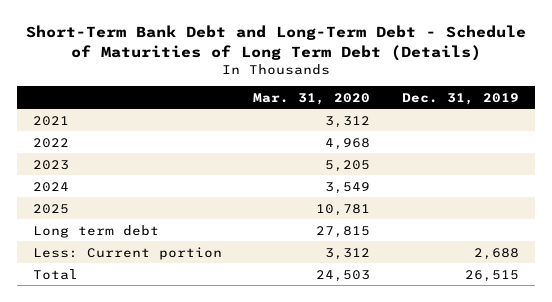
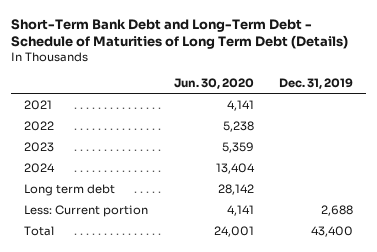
- | Mar. 31, 2020 | Dec. 31, 2019
+ | Jun. 30, 2020 | Dec. 31, 2019
- 2025 | 10,781 |
- Total | 24,503 | 26,515
+ Total | 24,001 | 43,400

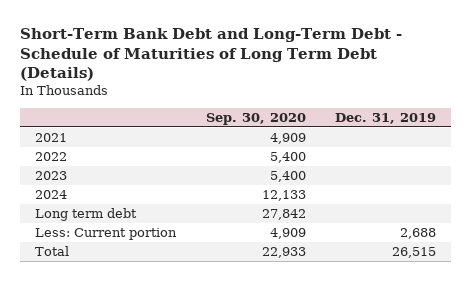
- | Jun. 30, 2020 | Dec. 31, 2019
+ | Sep. 30, 2020 | Dec. 31, 2019
- Total | 24,001 | 43,400
+ Total | 22,933 | 26,515

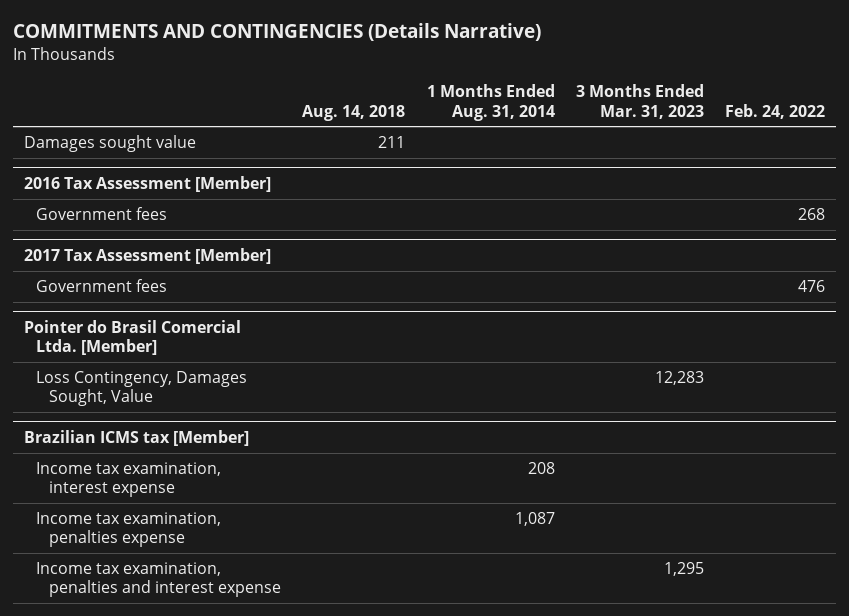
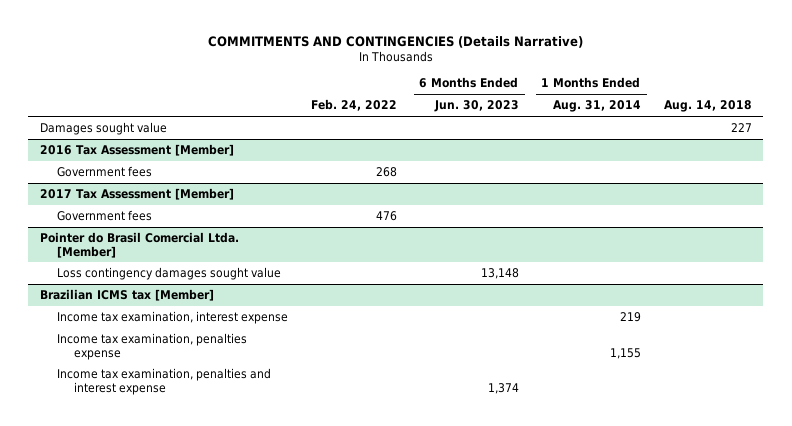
- | Aug. 14, 2018 | 1 Months Ended Aug. 31, 2014 | 3 Months Ended Mar. 31, 2023 | Feb. 24, 2022
+ | Feb. 24, 2022 | 6 Months Ended Jun. 30, 2023 | 1 Months Ended Aug. 31, 2014 | Aug. 14, 2018
- Damages sought value | 211 | | |
+ Damages sought value | | | | 227
@ Pointer do Brasil Comercial Ltda. [Member]
- Loss Contingency, Damages Sought, Value | | | 12,283 |
+ Loss contingency damages sought value | | 13,148 | |
@ Brazilian ICMS tax [Member]
- Income tax examination, interest expense | | 208 | |
- Income tax examination, penalties expense | | 1,087 | |
+ Income tax examination, interest expense | | | 219 |
+ Income tax examination, penalties expense | | | 1,155 |

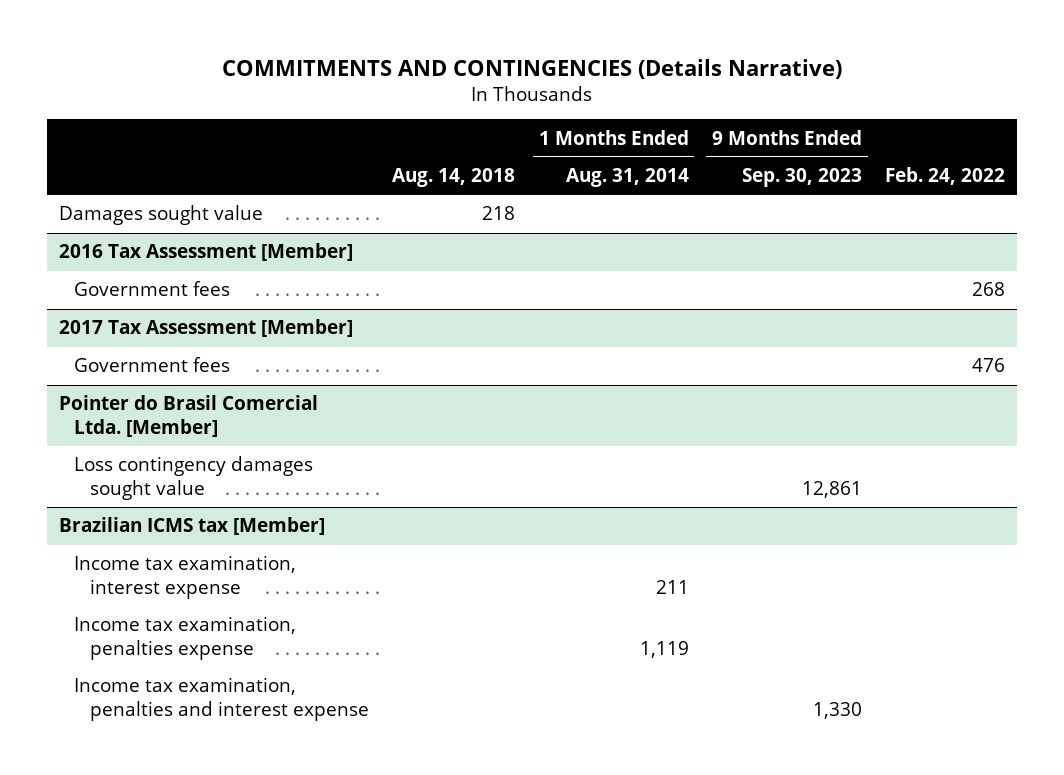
- | Feb. 24, 2022 | 6 Months Ended Jun. 30, 2023 | 1 Months Ended Aug. 31, 2014 | Aug. 14, 2018
+ | Aug. 14, 2018 | 1 Months Ended Aug. 31, 2014 | 9 Months Ended Sep. 30, 2023 | Feb. 24, 2022
- Damages sought value | | | | 227
+ Damages sought value | 218 | | |
@ Brazilian ICMS tax [Member]
- Income tax examination, interest expense | | | 219 |
- Income tax examination, penalties expense | | | 1,155 |
+ Income tax examination, interest expense | | 211 | |
+ Income tax examination, penalties expense | | 1,119 | |

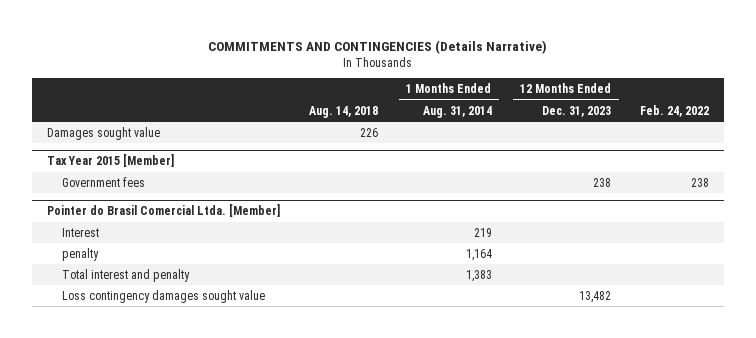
- | Aug. 14, 2018 | 1 Months Ended Aug. 31, 2014 | 9 Months Ended Sep. 30, 2023 | Feb. 24, 2022
+ | Aug. 14, 2018 | 1 Months Ended Aug. 31, 2014 | 12 Months Ended Dec. 31, 2023 | Feb. 24, 2022
- Damages sought value | 218 | | |
- 2016 Tax Assessment [Member]
- Government fees | | | | 268
- 2017 Tax Assessment [Member]
- Government fees | | | | 476
+ Damages sought value | 226 | | |
+ Tax Year 2015 [Member]
+ Government fees | | | 238 | 238
@ Pointer do Brasil Comercial Ltda. [Member]
+ Interest | | 219 | |
+ penalty | | 1,164 | |
+ Total interest and penalty | | 1,383 | |
- Brazilian ICMS tax [Member]
- Income tax examination, interest expense | | 211 | |
- Income tax examination, penalties expense | | 1,119 | |
- Income tax examination, penalties and interest expense | | | 1,330 |

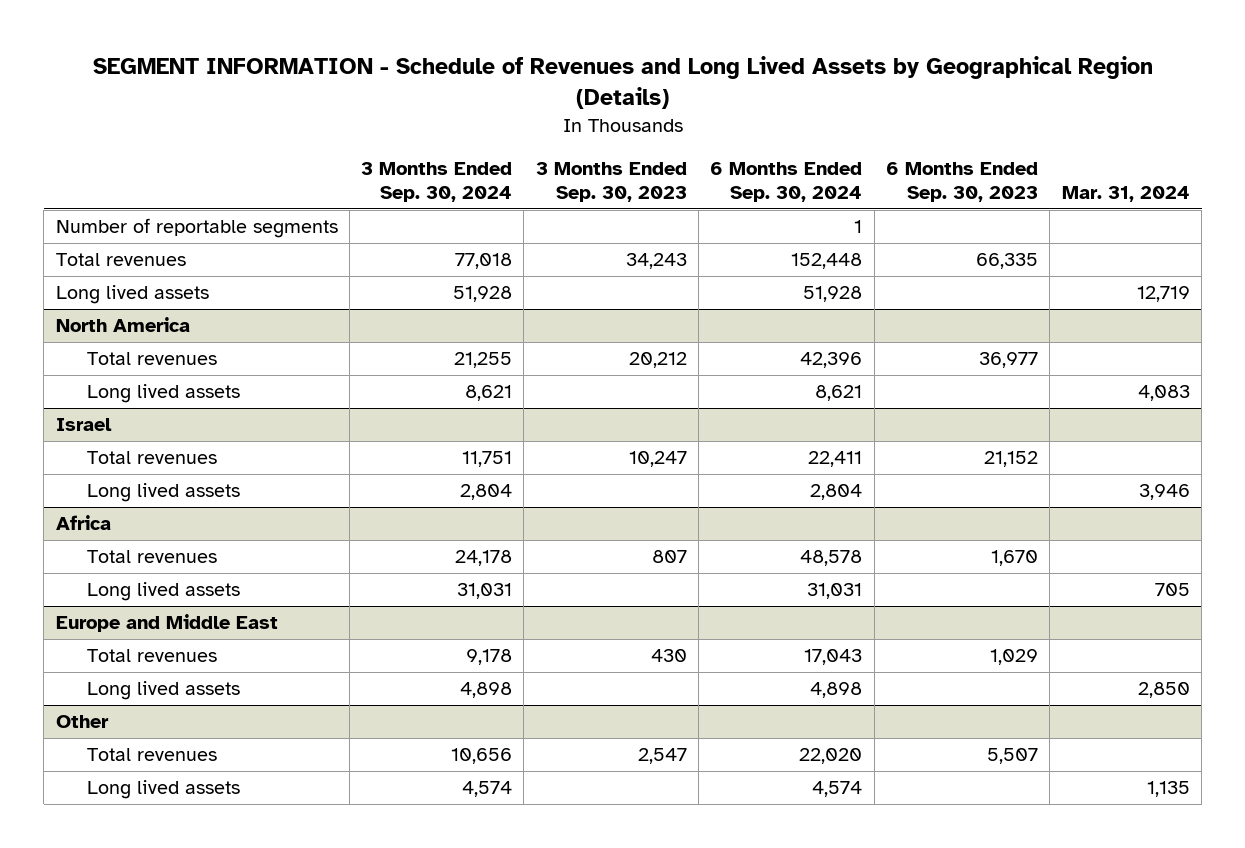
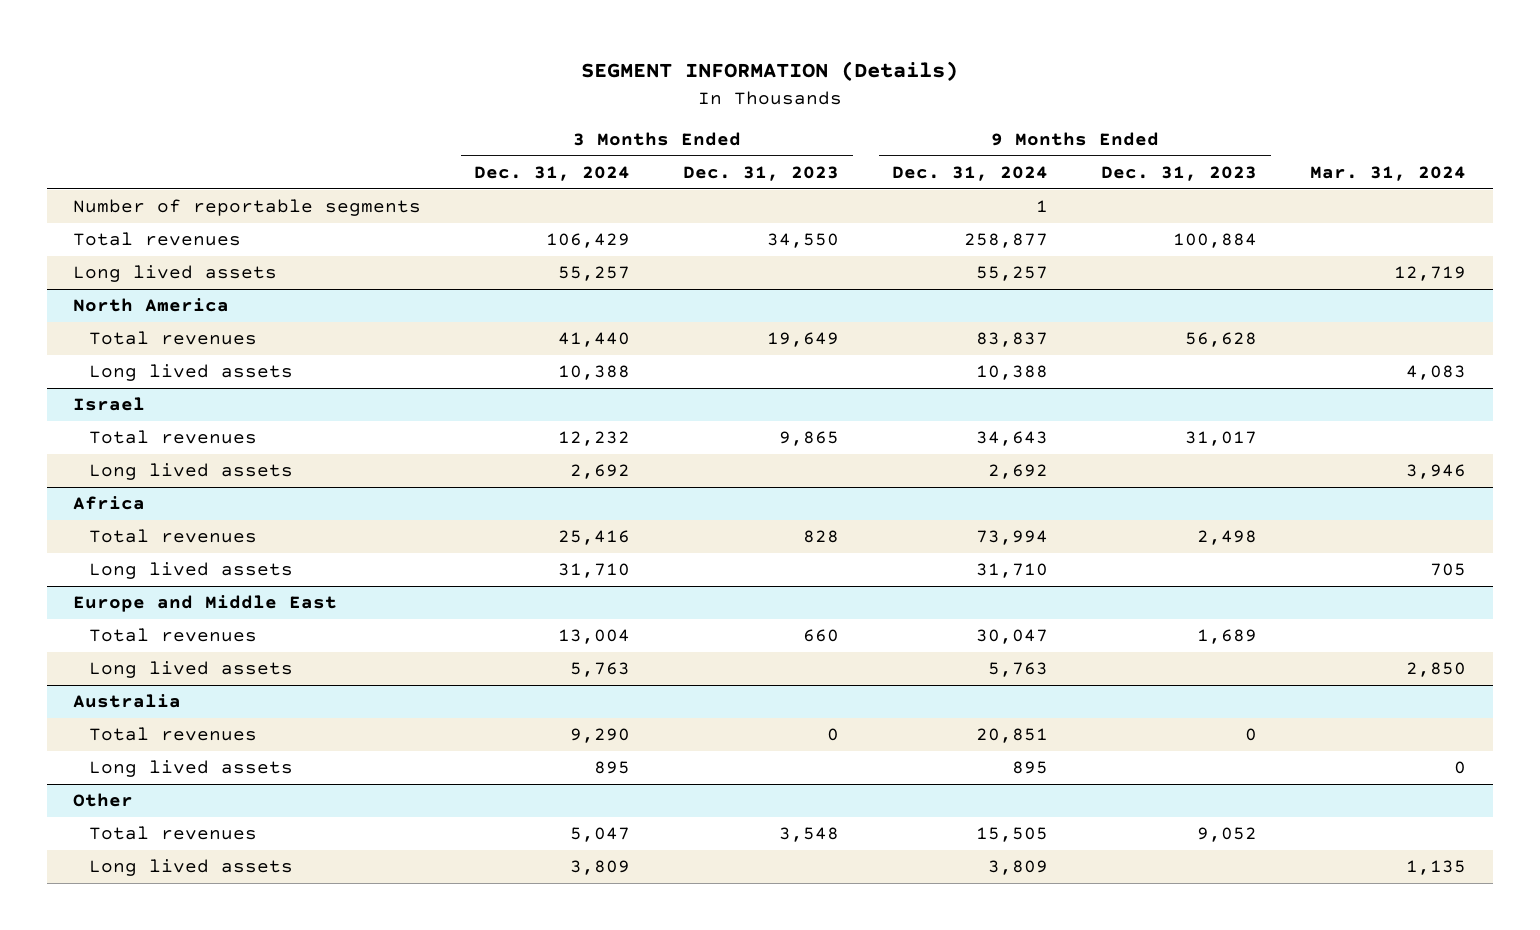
- SEGMENT INFORMATION - Schedule of Revenues and Long Lived Assets by Geographical Region (Details)
+ SEGMENT INFORMATION (Details)
- | 3 Months Ended Sep. 30, 2024 | 3 Months Ended Sep. 30, 2023 | 6 Months Ended Sep. 30, 2024 | 6 Months Ended Sep. 30, 2023 | Mar. 31, 2024
+ | 3 Months Ended Dec. 31, 2024 | 3 Months Ended Dec. 31, 2023 | 9 Months Ended Dec. 31, 2024 | 9 Months Ended Dec. 31, 2023 | Mar. 31, 2024
+ Australia
+ Total revenues | 9,290 | 0 | 20,851 | 0 |
+ Long lived assets | 895 | | 895 | | 0

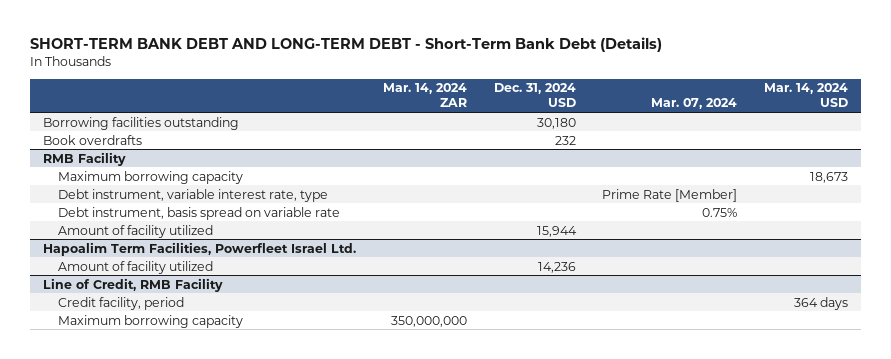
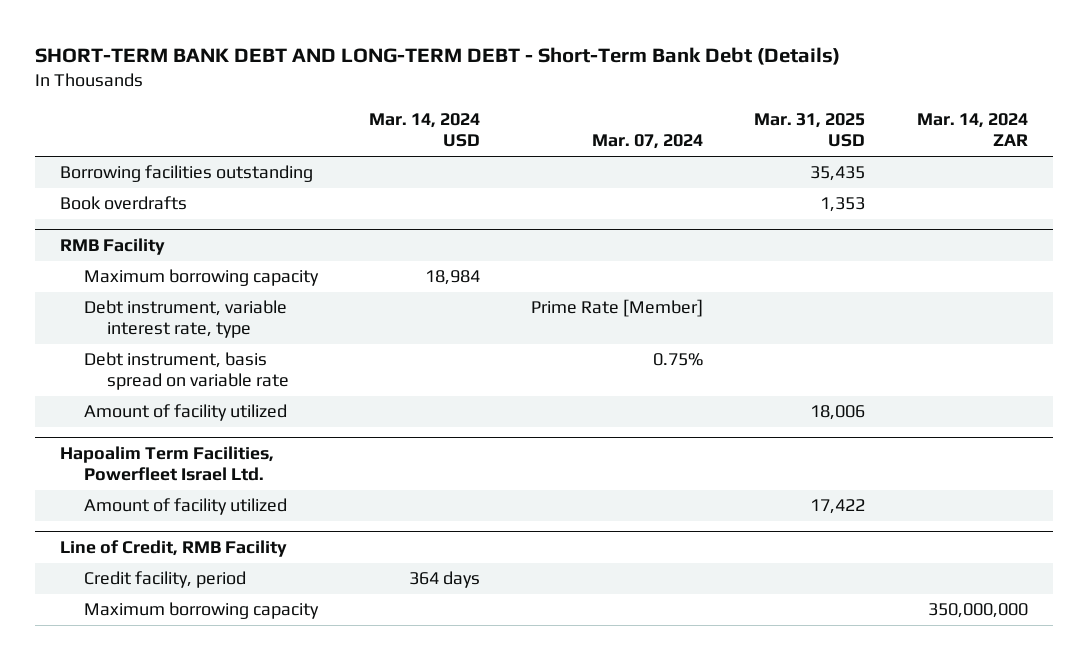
- | Mar. 14, 2024 ZAR | Dec. 31, 2024 USD | Mar. 07, 2024 | Mar. 14, 2024 USD
+ | Mar. 14, 2024 USD | Mar. 07, 2024 | Mar. 31, 2025 USD | Mar. 14, 2024 ZAR
@ RMB Facility
- Maximum borrowing capacity | | | | 18,673
+ Maximum borrowing capacity | 18,984 | | |

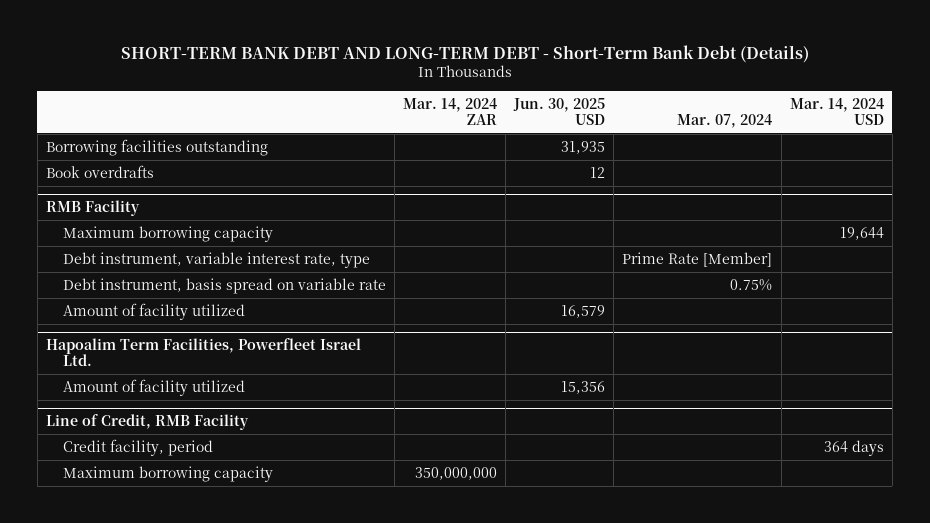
- | Mar. 14, 2024 USD | Mar. 07, 2024 | Mar. 31, 2025 USD | Mar. 14, 2024 ZAR
+ | Mar. 14, 2024 ZAR | Jun. 30, 2025 USD | Mar. 07, 2024 | Mar. 14, 2024 USD
@ RMB Facility
- Maximum borrowing capacity | 18,984 | | |
+ Maximum borrowing capacity | | | | 19,644

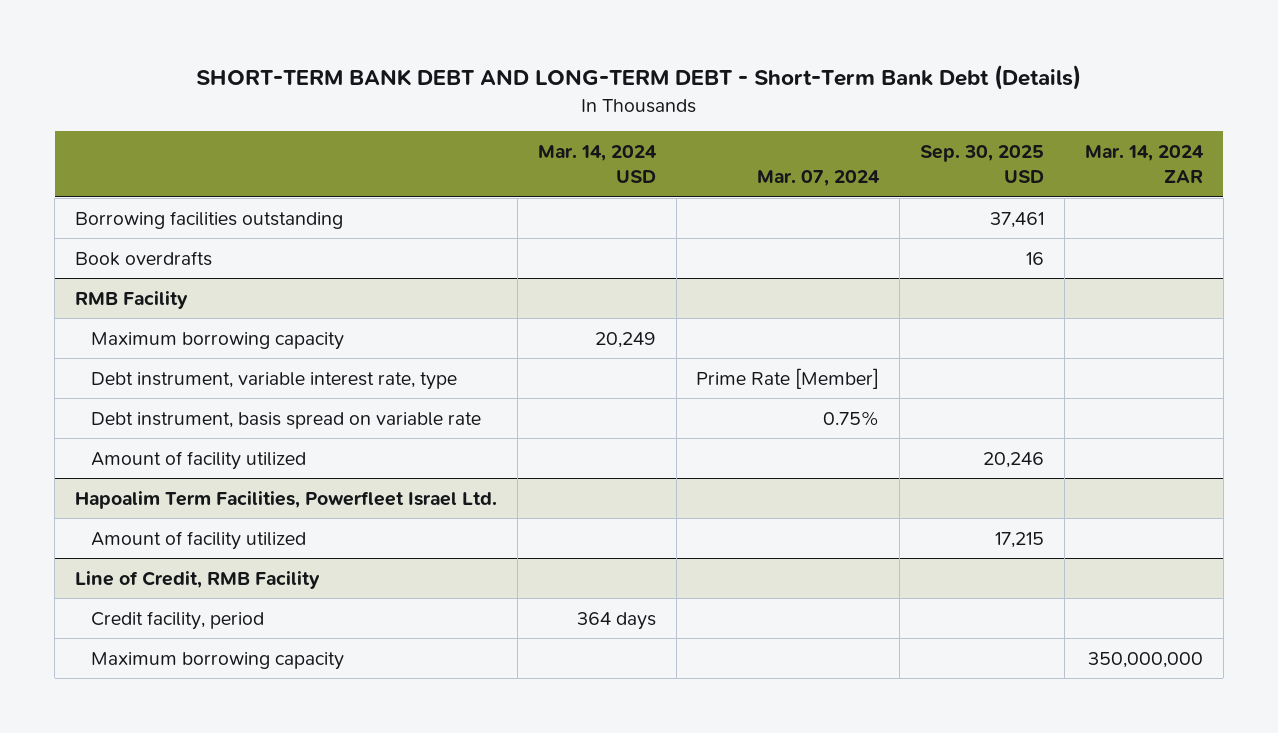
- | Mar. 14, 2024 ZAR | Jun. 30, 2025 USD | Mar. 07, 2024 | Mar. 14, 2024 USD
+ | Mar. 14, 2024 USD | Mar. 07, 2024 | Sep. 30, 2025 USD | Mar. 14, 2024 ZAR
@ RMB Facility
- Maximum borrowing capacity | | | | 19,644
+ Maximum borrowing capacity | 20,249 | | |

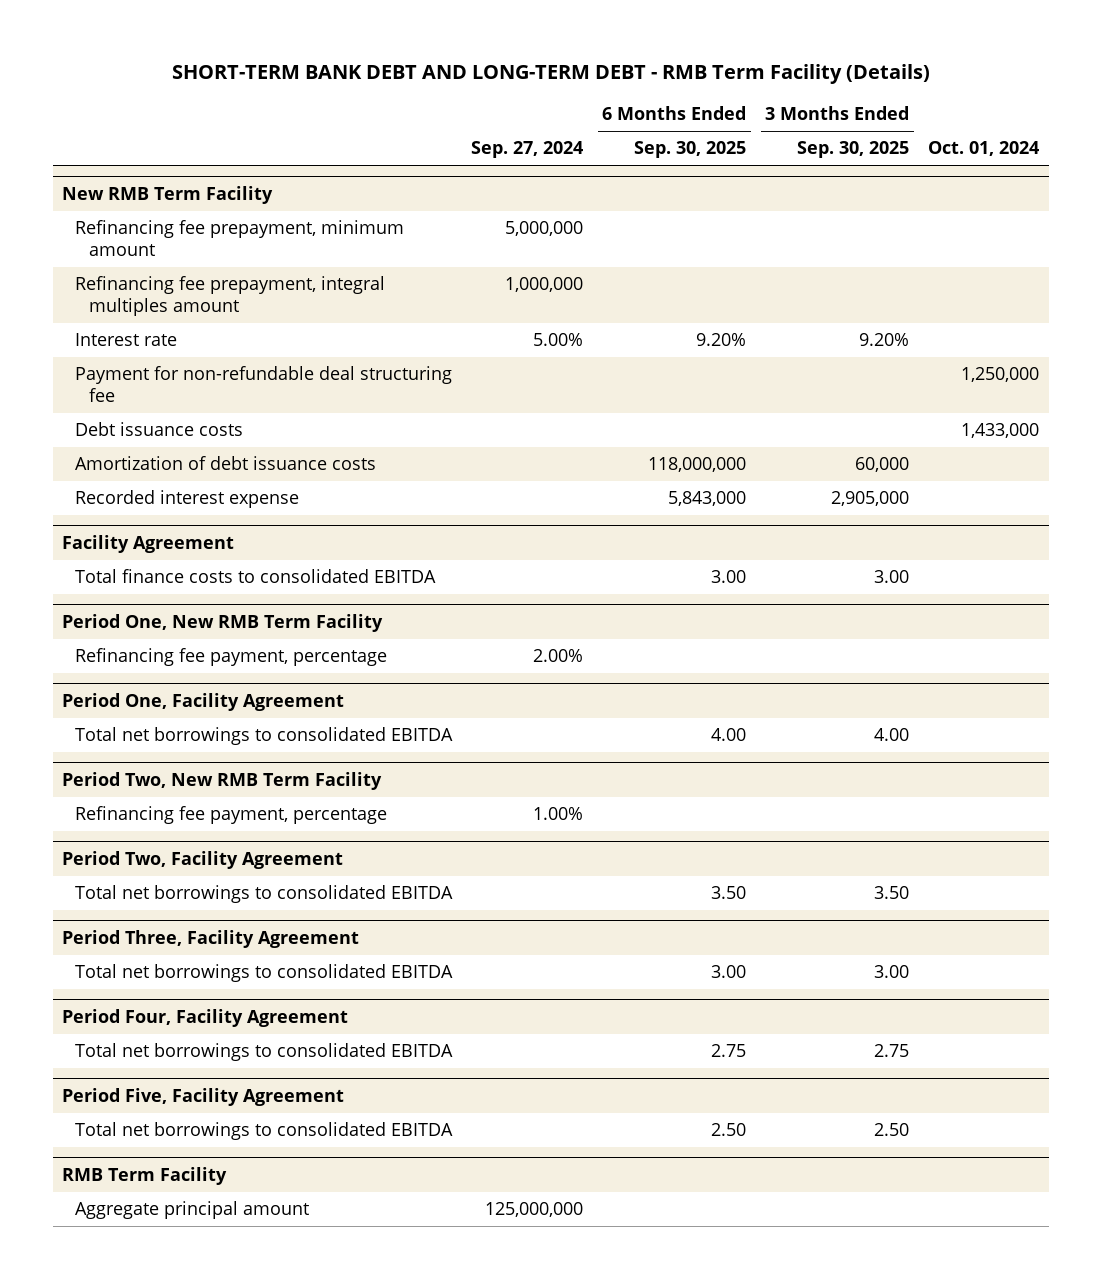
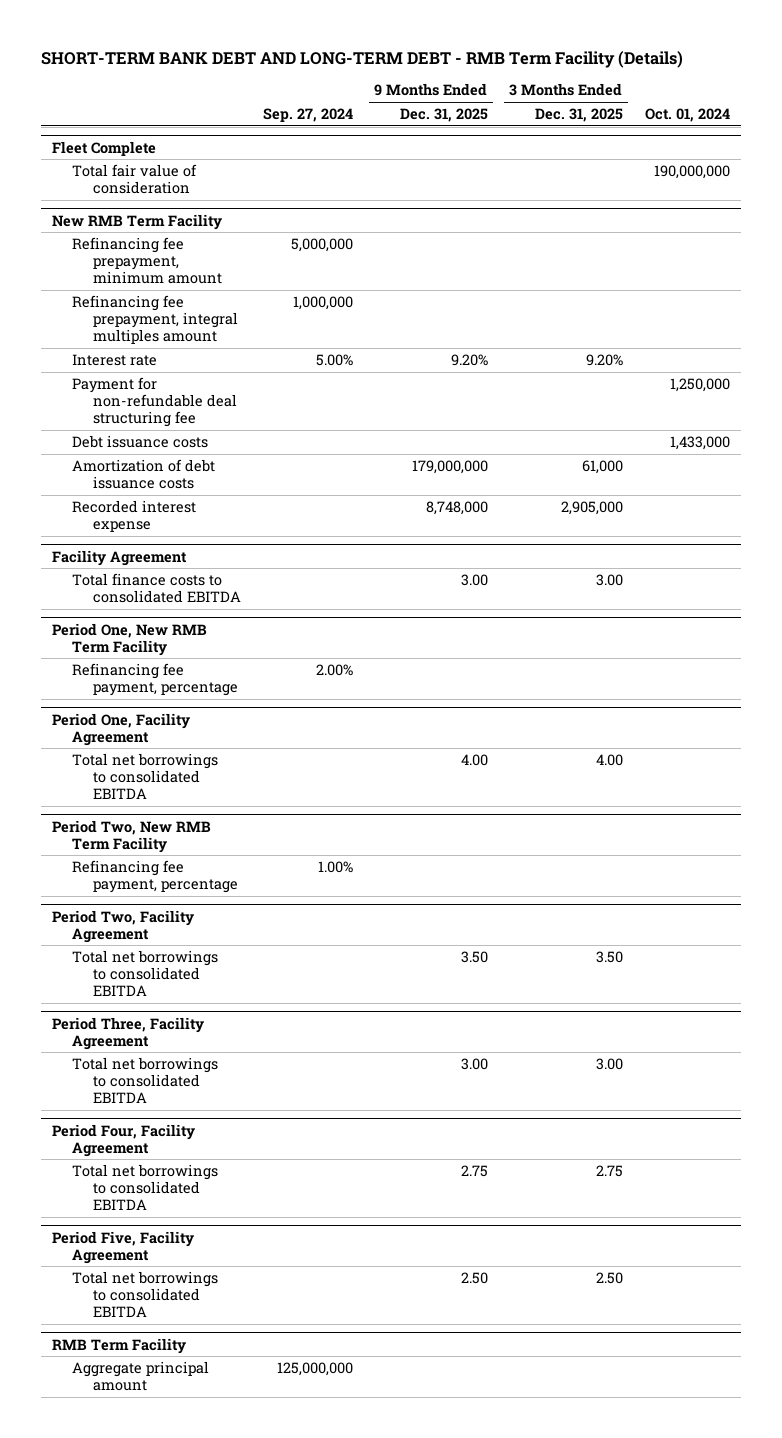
- | Sep. 27, 2024 | 6 Months Ended Sep. 30, 2025 | 3 Months Ended Sep. 30, 2025 | Oct. 01, 2024
+ | Sep. 27, 2024 | 9 Months Ended Dec. 31, 2025 | 3 Months Ended Dec. 31, 2025 | Oct. 01, 2024
+ Fleet Complete
+ Total fair value of consideration | | | | 190,000,000

